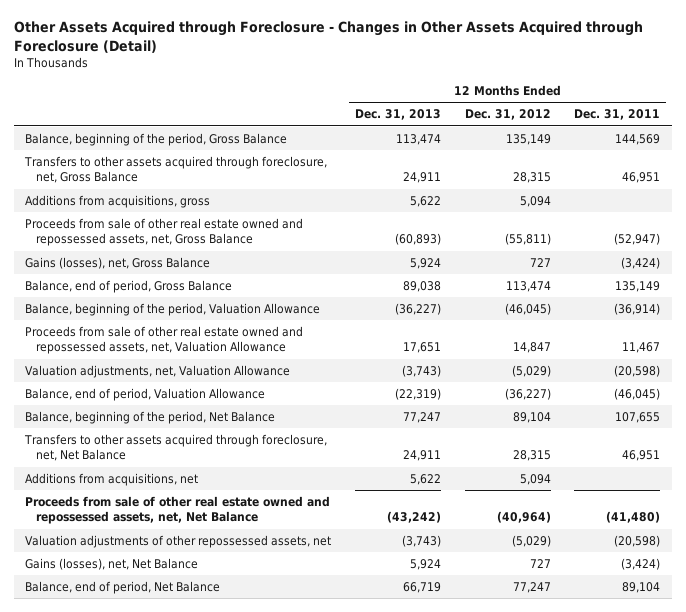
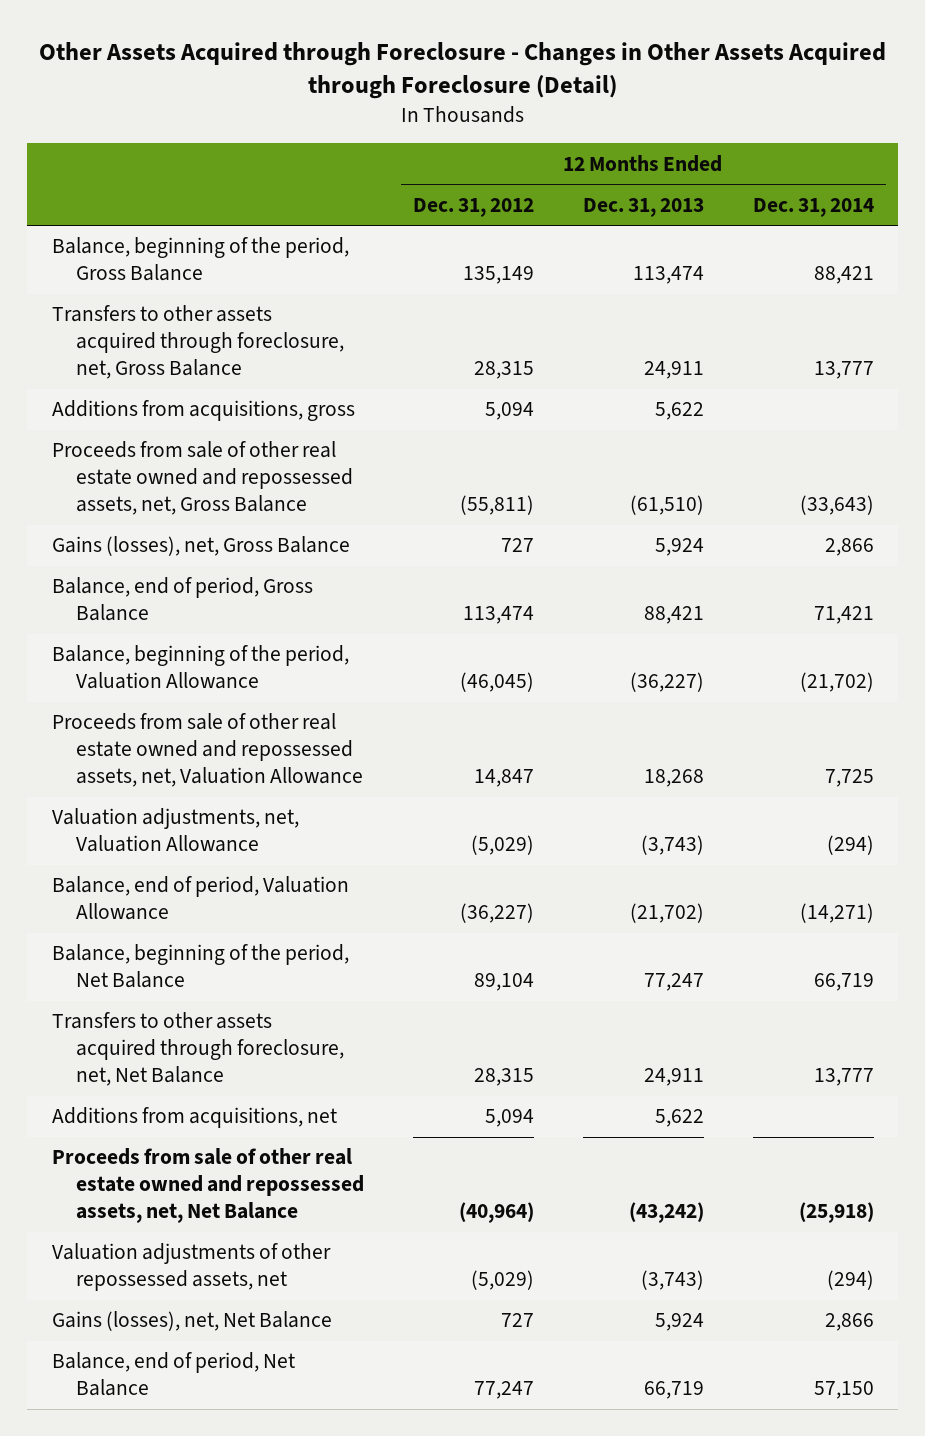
- | 12 Months Ended Dec. 31, 2013 | 12 Months Ended Dec. 31, 2012 | 12 Months Ended Dec. 31, 2011
+ | 12 Months Ended Dec. 31, 2012 | 12 Months Ended Dec. 31, 2013 | 12 Months Ended Dec. 31, 2014
- Proceeds from sale of other real estate owned and repossessed assets, net, Gross Balance | (60,893) | (55,811) | (52,947)
+ Proceeds from sale of other real estate owned and repossessed assets, net, Gross Balance | (55,811) | (61,510) | (33,643)
- Balance, end of period, Gross Balance | 89,038 | 113,474 | 135,149
+ Balance, end of period, Gross Balance | 113,474 | 88,421 | 71,421
- Proceeds from sale of other real estate owned and repossessed assets, net, Valuation Allowance | 17,651 | 14,847 | 11,467
+ Proceeds from sale of other real estate owned and repossessed assets, net, Valuation Allowance | 14,847 | 18,268 | 7,725
- Balance, end of period, Valuation Allowance | (22,319) | (36,227) | (46,045)
+ Balance, end of period, Valuation Allowance | (36,227) | (21,702) | (14,271)

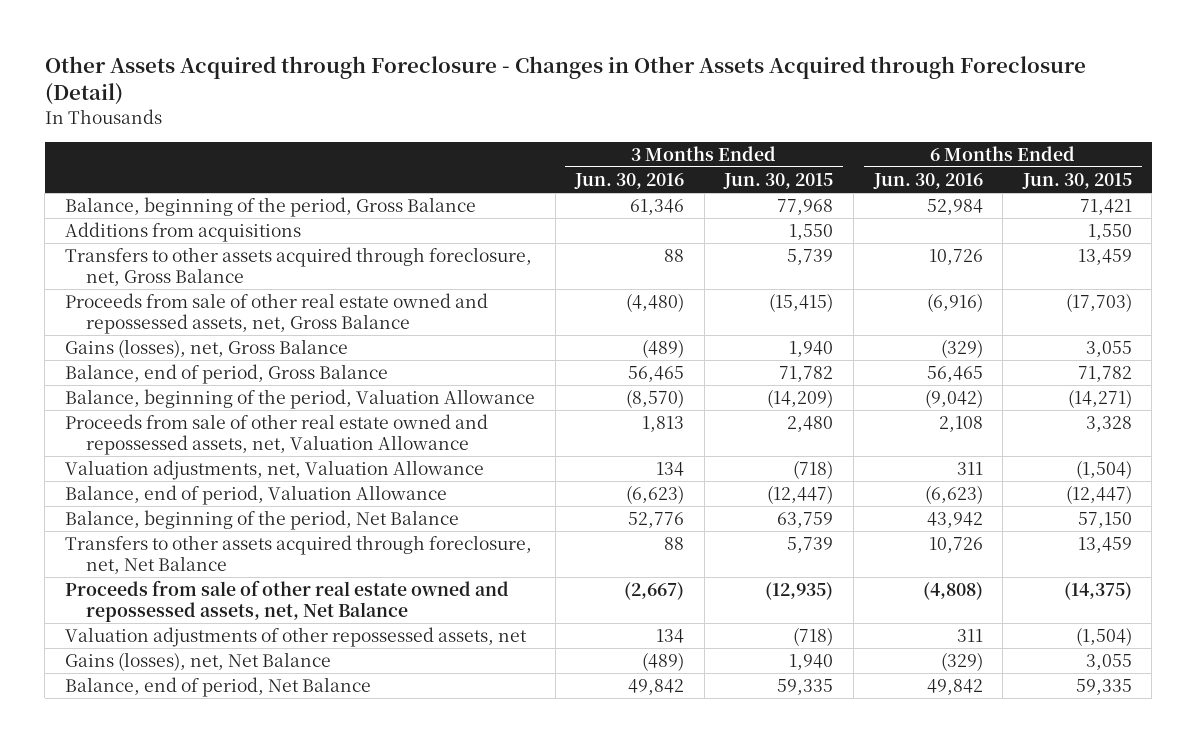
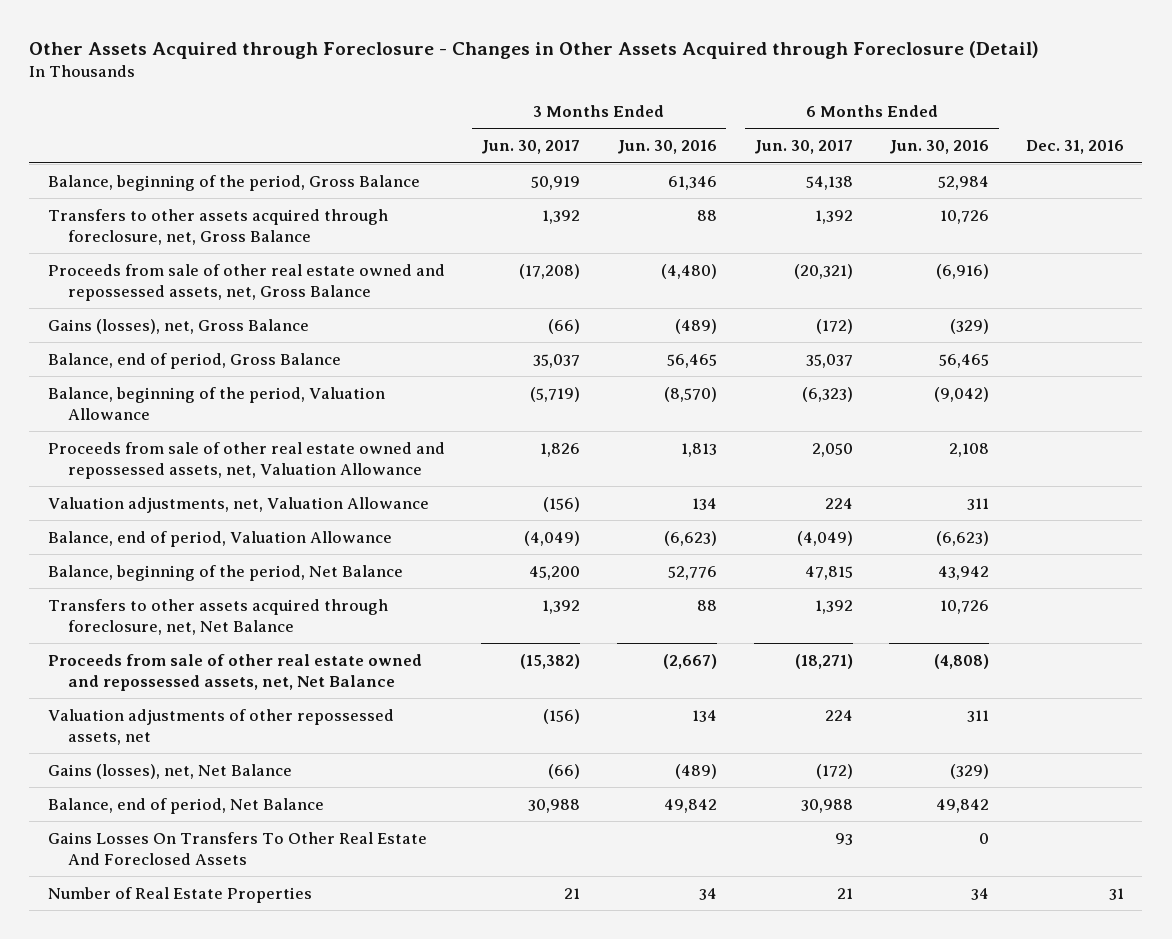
- | 3 Months Ended Jun. 30, 2016 | 3 Months Ended Jun. 30, 2015 | 6 Months Ended Jun. 30, 2016 | 6 Months Ended Jun. 30, 2015
+ | 3 Months Ended Jun. 30, 2017 | 3 Months Ended Jun. 30, 2016 | 6 Months Ended Jun. 30, 2017 | 6 Months Ended Jun. 30, 2016 | Dec. 31, 2016
- Additions from acquisitions | | 1,550 | | 1,550
+ Gains Losses On Transfers To Other Real Estate And Foreclosed Assets | | | 93 | 0 |
+ Number of Real Estate Properties | 21 | 34 | 21 | 34 | 31

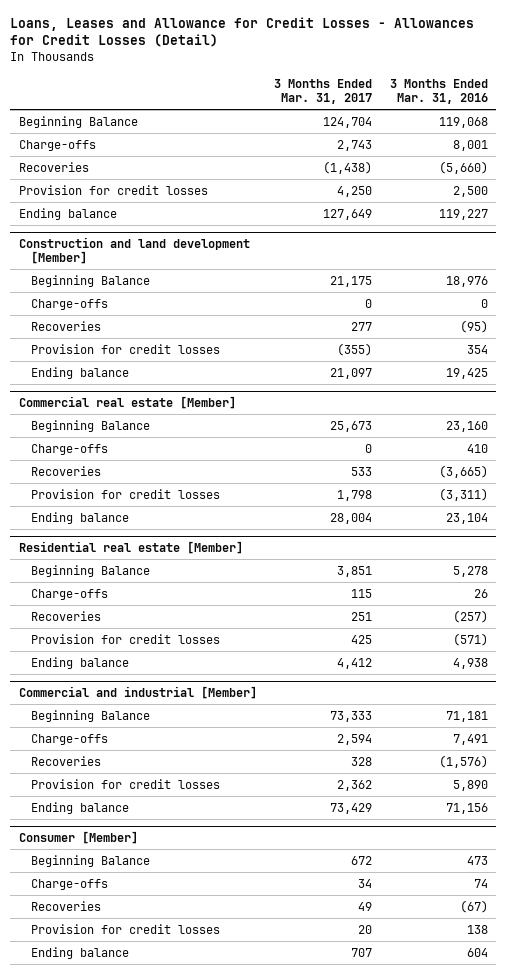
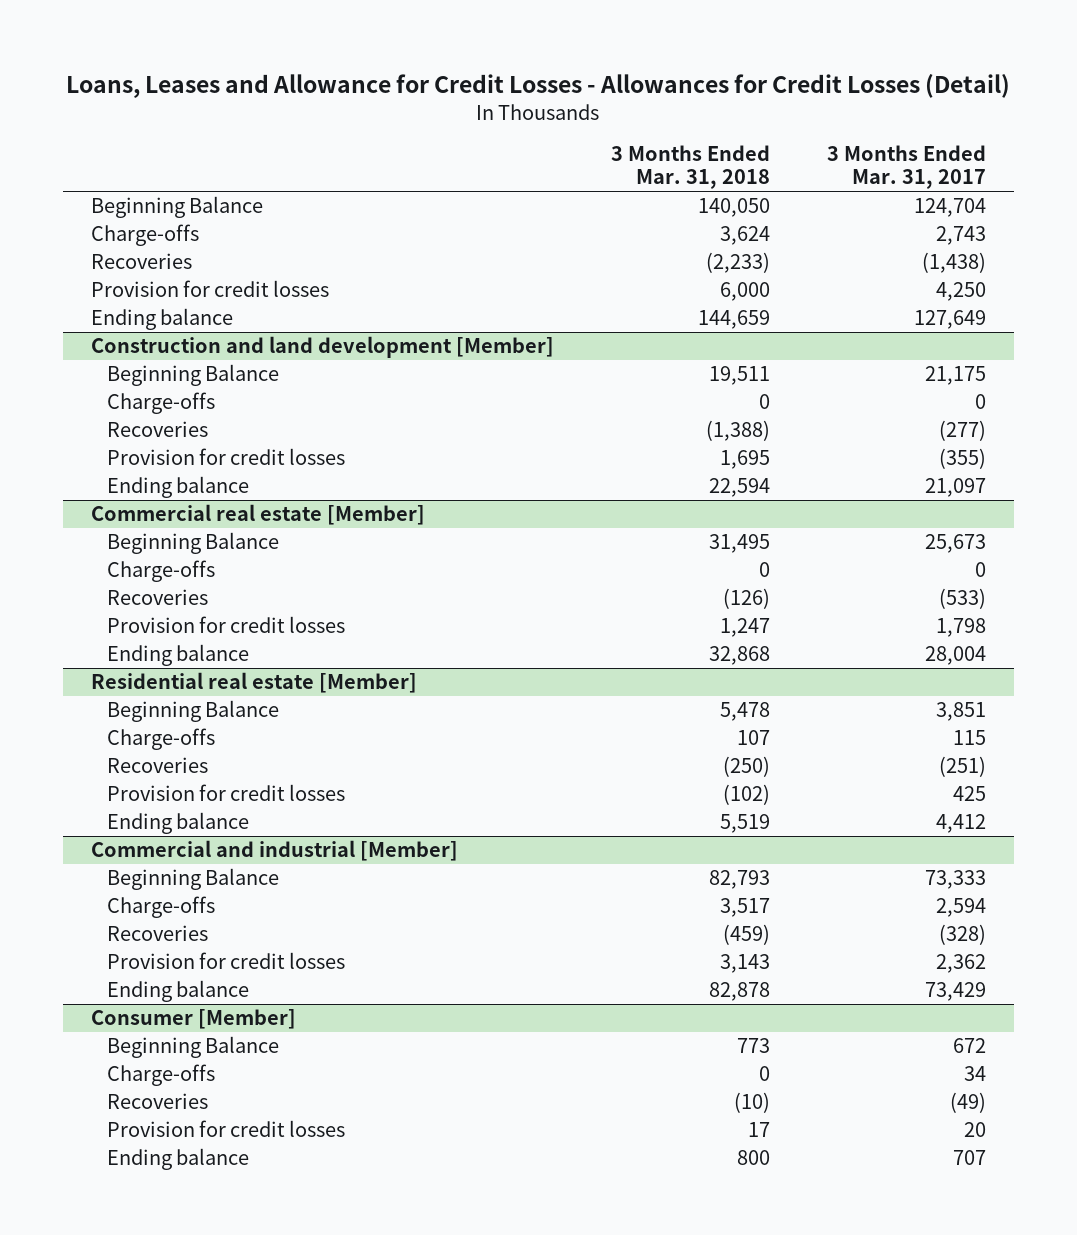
- | 3 Months Ended Mar. 31, 2017 | 3 Months Ended Mar. 31, 2016
+ | 3 Months Ended Mar. 31, 2018 | 3 Months Ended Mar. 31, 2017
@ Construction and land development [Member]
- Recoveries | 277 | (95)
+ Recoveries | (1,388) | (277)
@ Commercial real estate [Member]
- Recoveries | 533 | (3,665)
+ Recoveries | (126) | (533)
@ Residential real estate [Member]
- Recoveries | 251 | (257)
+ Recoveries | (250) | (251)
@ Commercial and industrial [Member]
- Recoveries | 328 | (1,576)
+ Recoveries | (459) | (328)
@ Consumer [Member]
- Recoveries | 49 | (67)
+ Recoveries | (10) | (49)

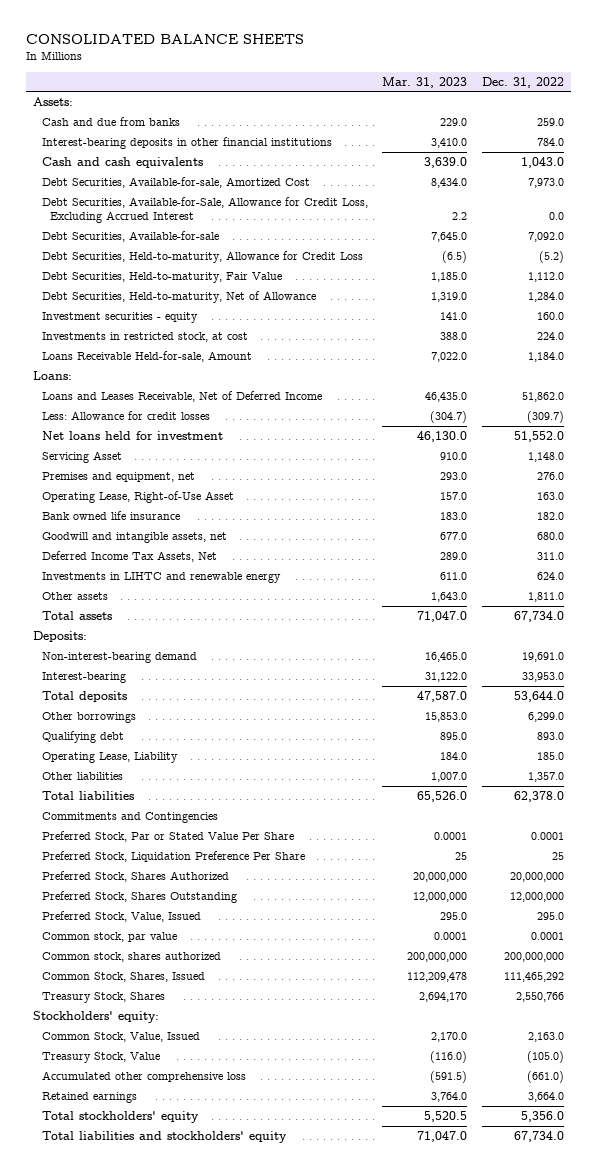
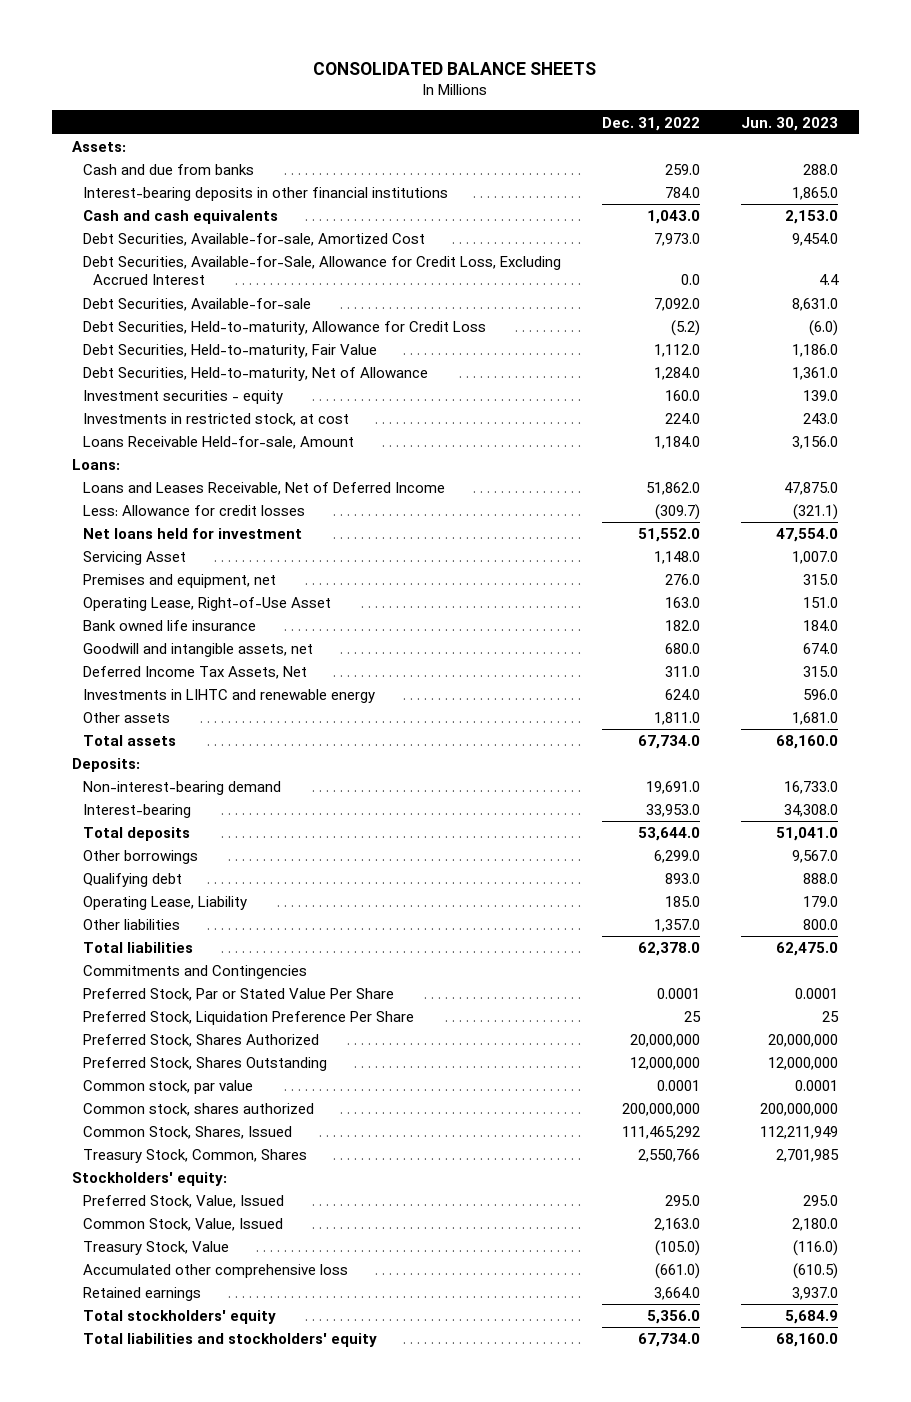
- | Mar. 31, 2023 | Dec. 31, 2022
+ | Dec. 31, 2022 | Jun. 30, 2023
- Treasury Stock, Shares | 2,694,170 | 2,550,766
+ Treasury Stock, Common, Shares | 2,550,766 | 2,701,985
moved down: Preferred Stock, Value, Issued | 295.0 | 295.0

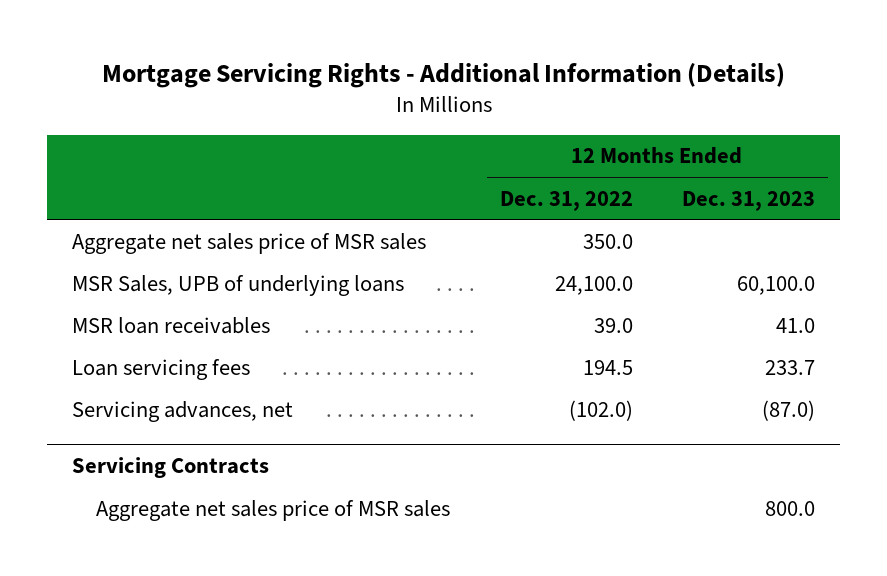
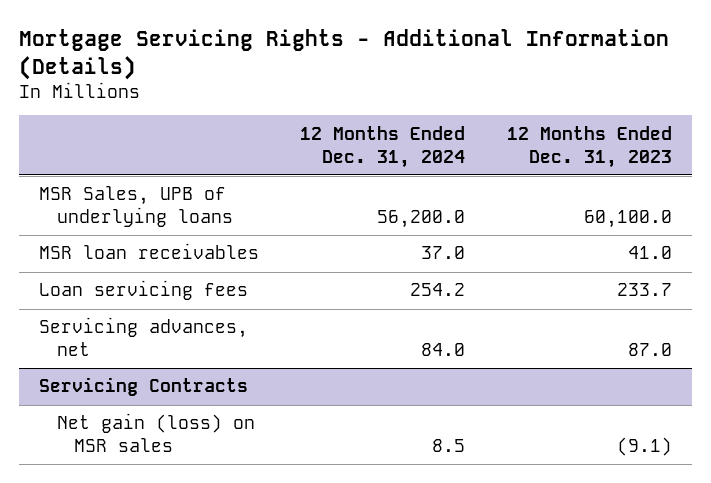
- | 12 Months Ended Dec. 31, 2022 | 12 Months Ended Dec. 31, 2023
+ | 12 Months Ended Dec. 31, 2024 | 12 Months Ended Dec. 31, 2023
- Aggregate net sales price of MSR sales | 350.0 |
- Servicing advances, net | (102.0) | (87.0)
+ Servicing advances, net | 84.0 | 87.0
@ Servicing Contracts
- Aggregate net sales price of MSR sales | | 800.0
+ Net gain (loss) on MSR sales | 8.5 | (9.1)

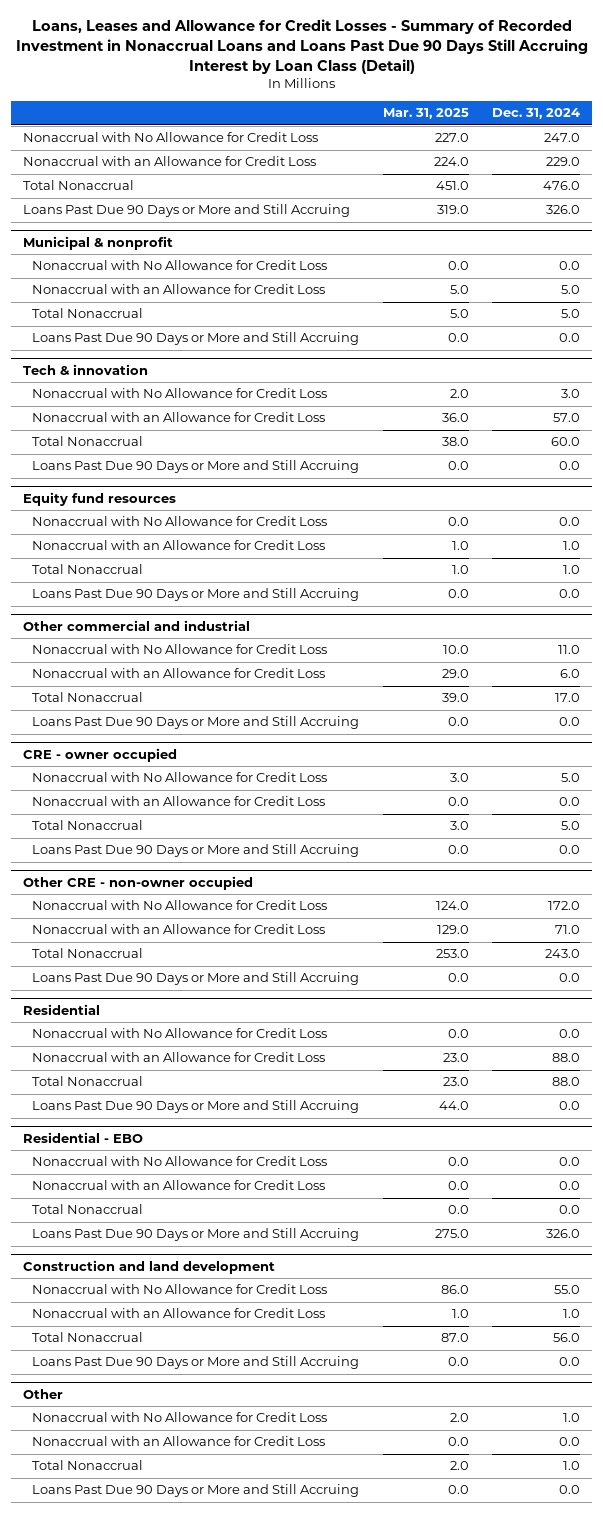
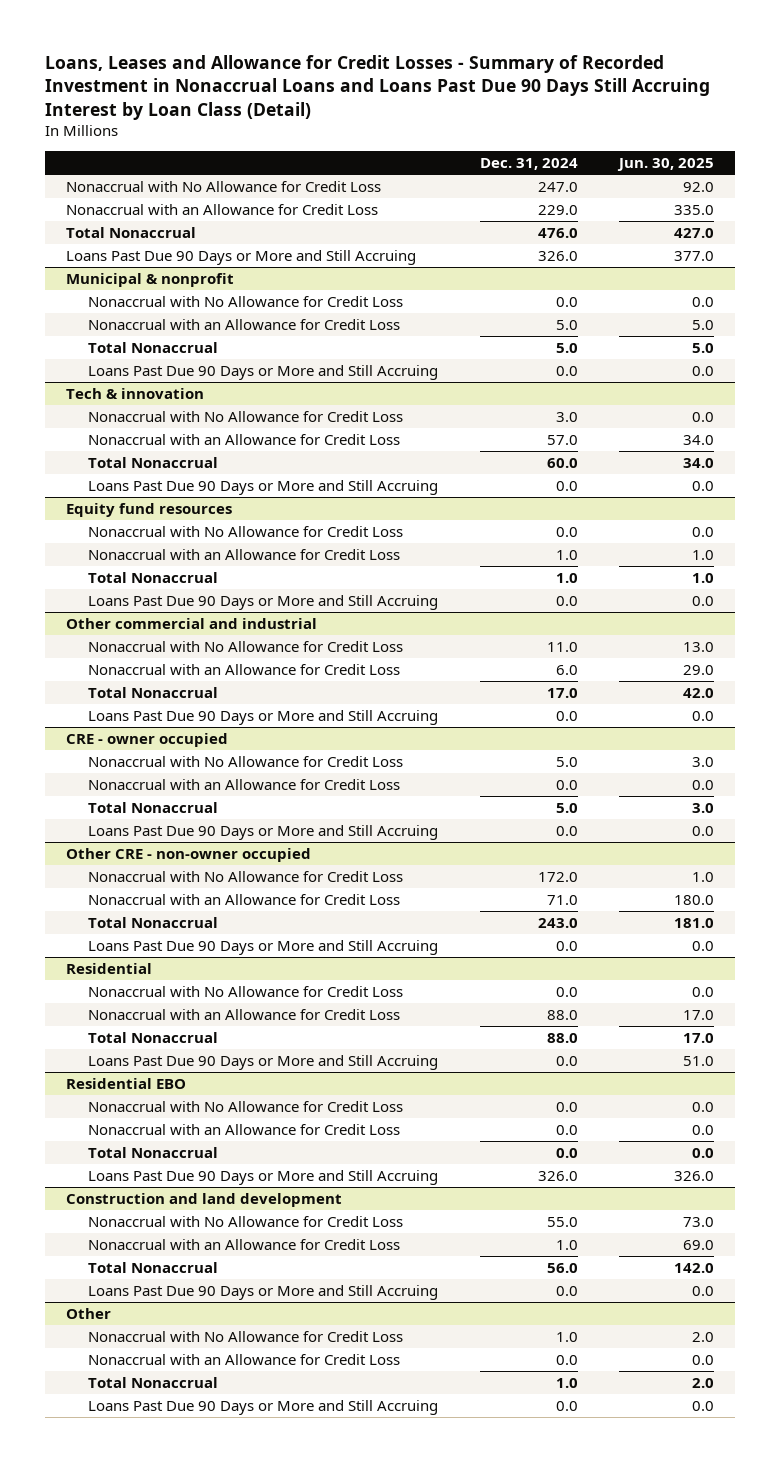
- | Mar. 31, 2025 | Dec. 31, 2024
+ | Dec. 31, 2024 | Jun. 30, 2025
- Residential - EBO
+ Residential EBO

